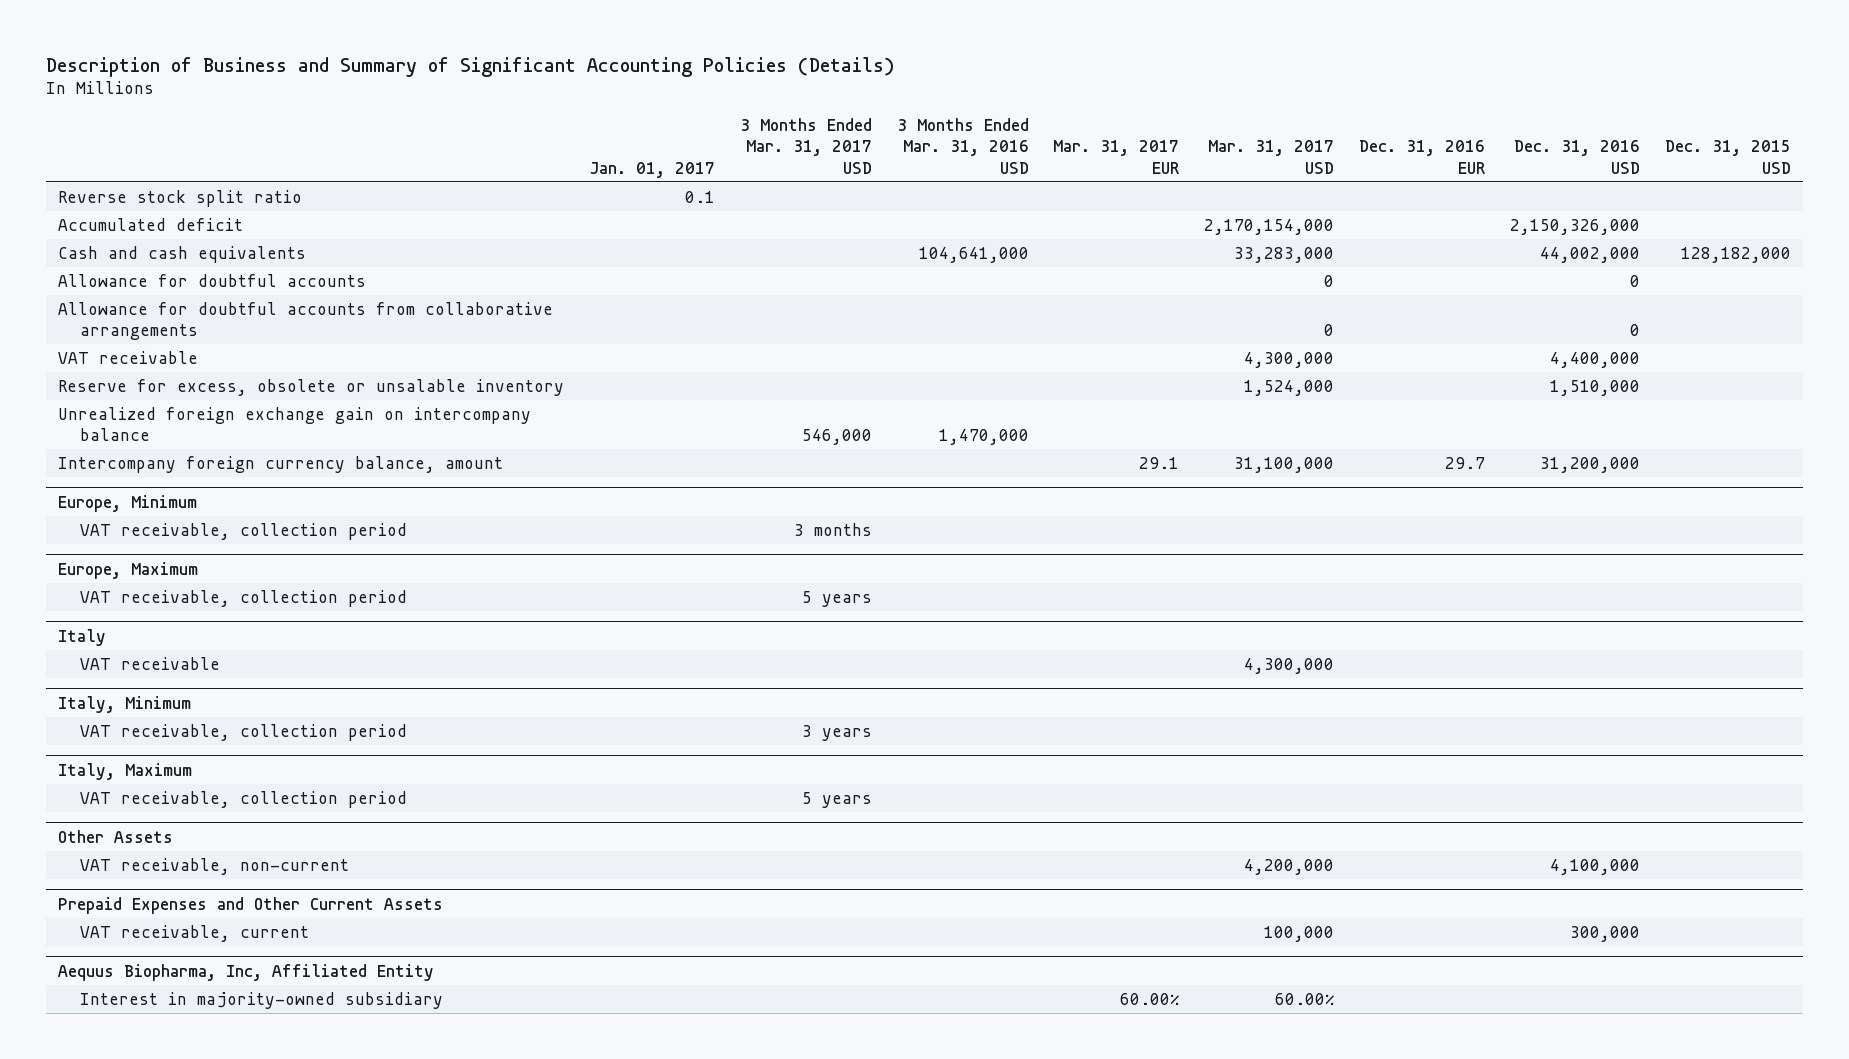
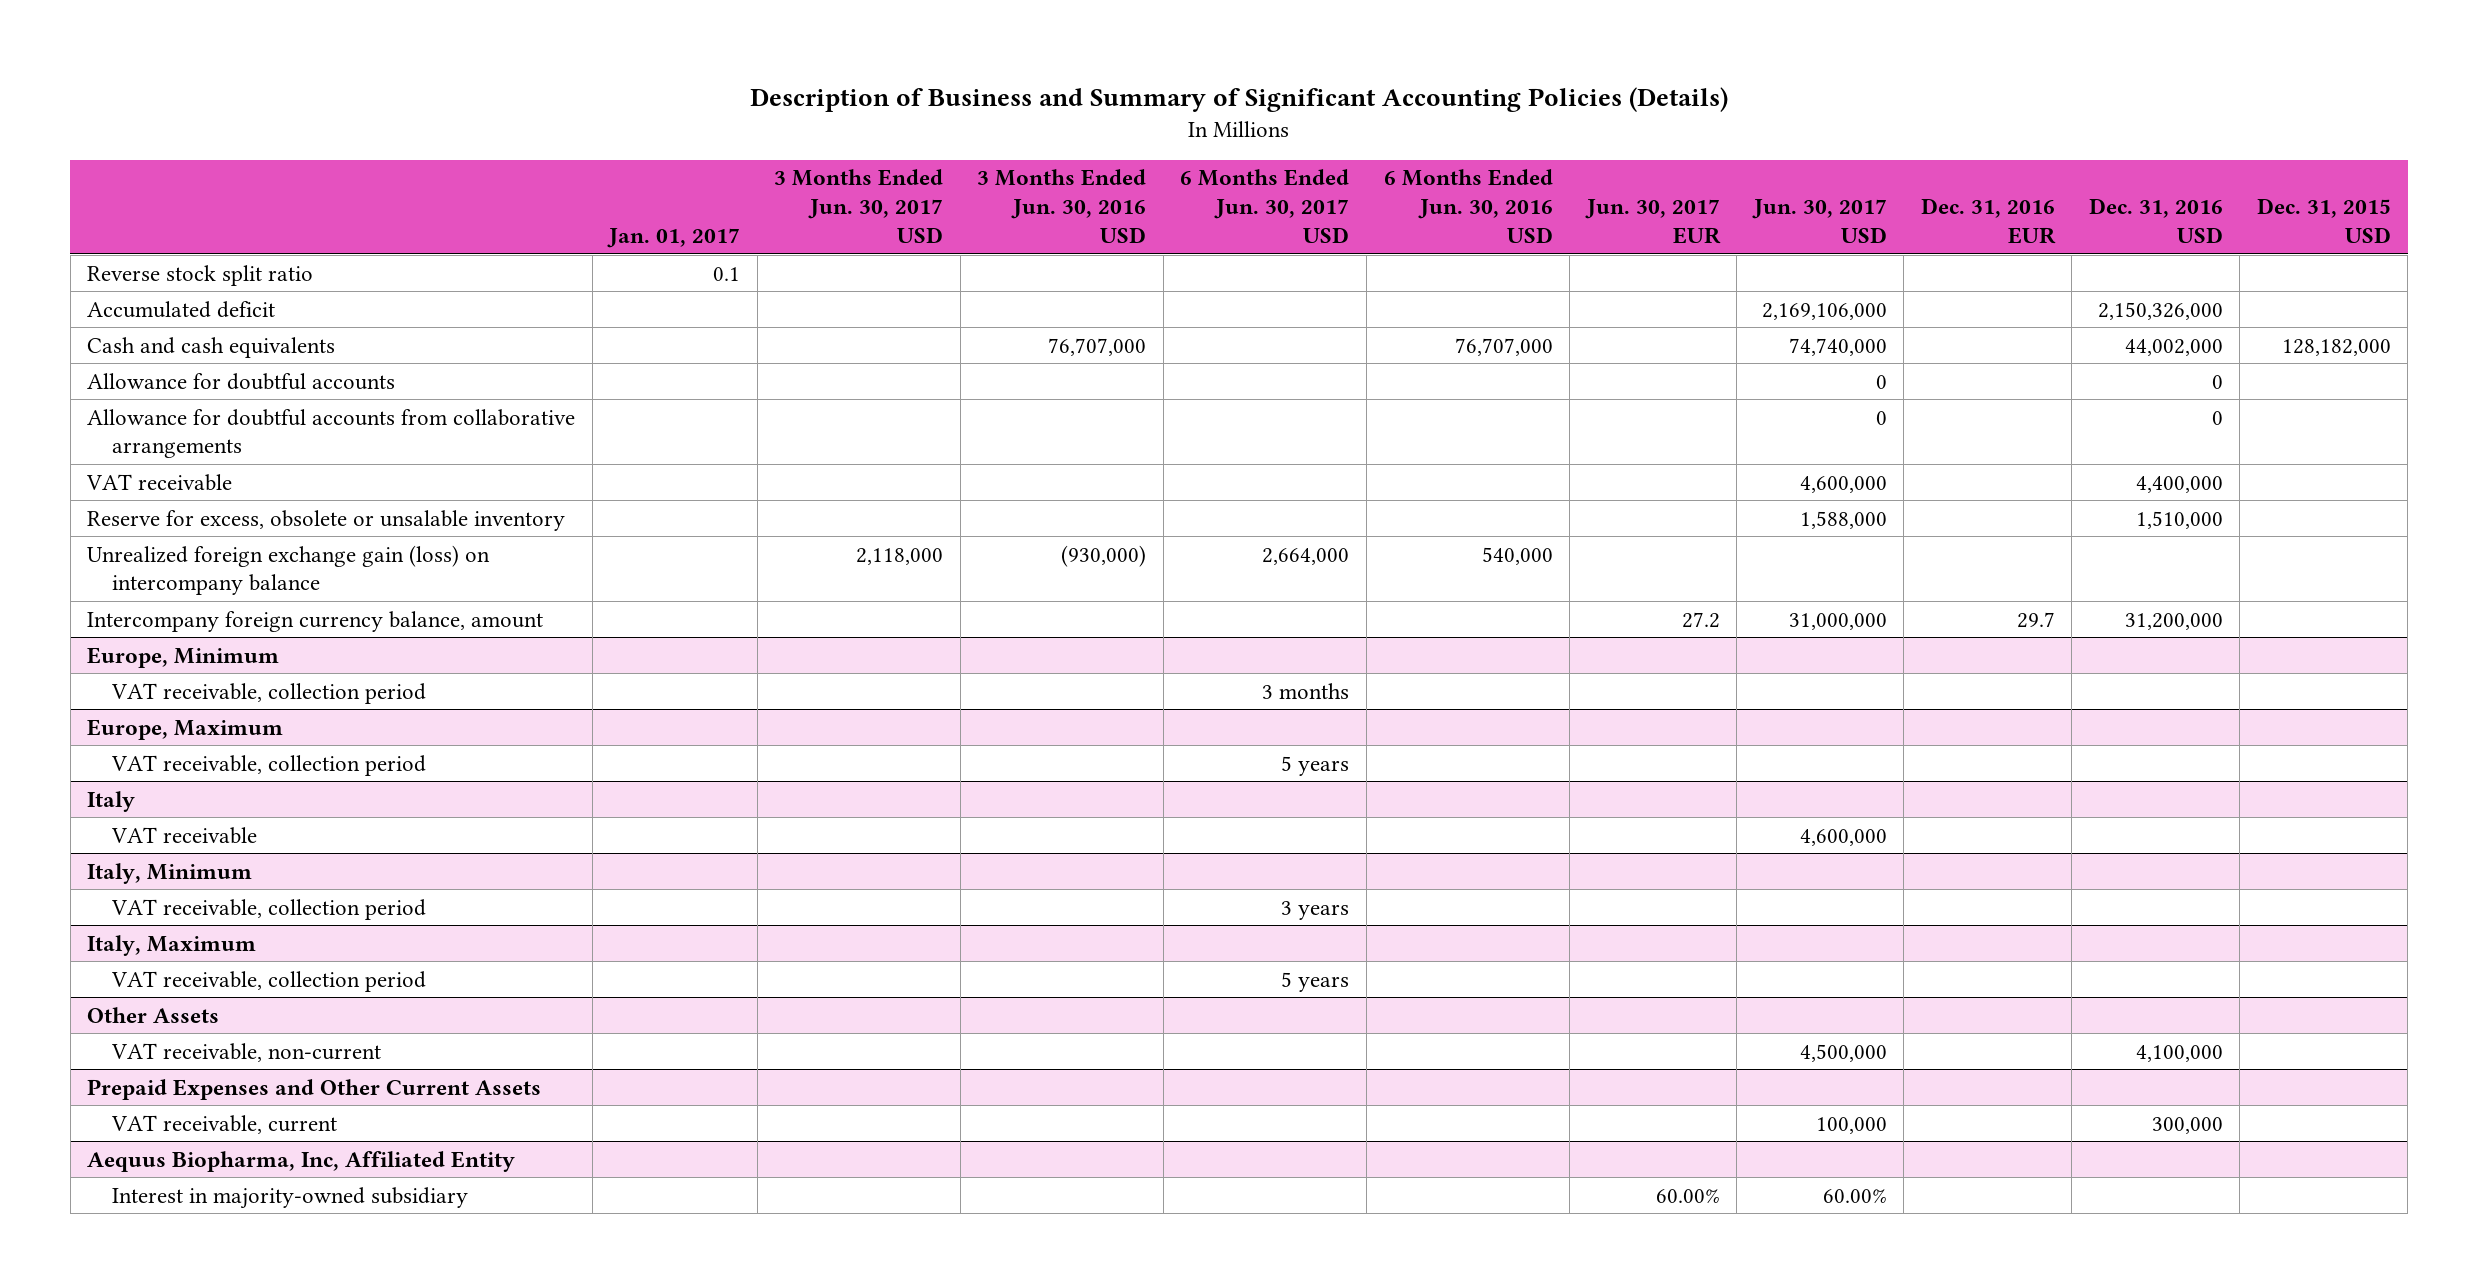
- | Jan. 01, 2017 | 3 Months Ended Mar. 31, 2017 USD | 3 Months Ended Mar. 31, 2016 USD | Mar. 31, 2017 EUR | Mar. 31, 2017 USD | Dec. 31, 2016 EUR | Dec. 31, 2016 USD | Dec. 31, 2015 USD
+ | Jan. 01, 2017 | 3 Months Ended Jun. 30, 2017 USD | 3 Months Ended Jun. 30, 2016 USD | 6 Months Ended Jun. 30, 2017 USD | 6 Months Ended Jun. 30, 2016 USD | Jun. 30, 2017 EUR | Jun. 30, 2017 USD | Dec. 31, 2016 EUR | Dec. 31, 2016 USD | Dec. 31, 2015 USD
- Unrealized foreign exchange gain on intercompany balance | | 546,000 | 1,470,000 | | | | |
+ Unrealized foreign exchange gain (loss) on intercompany balance | | 2,118,000 | (930,000) | 2,664,000 | 540,000 | | | | |

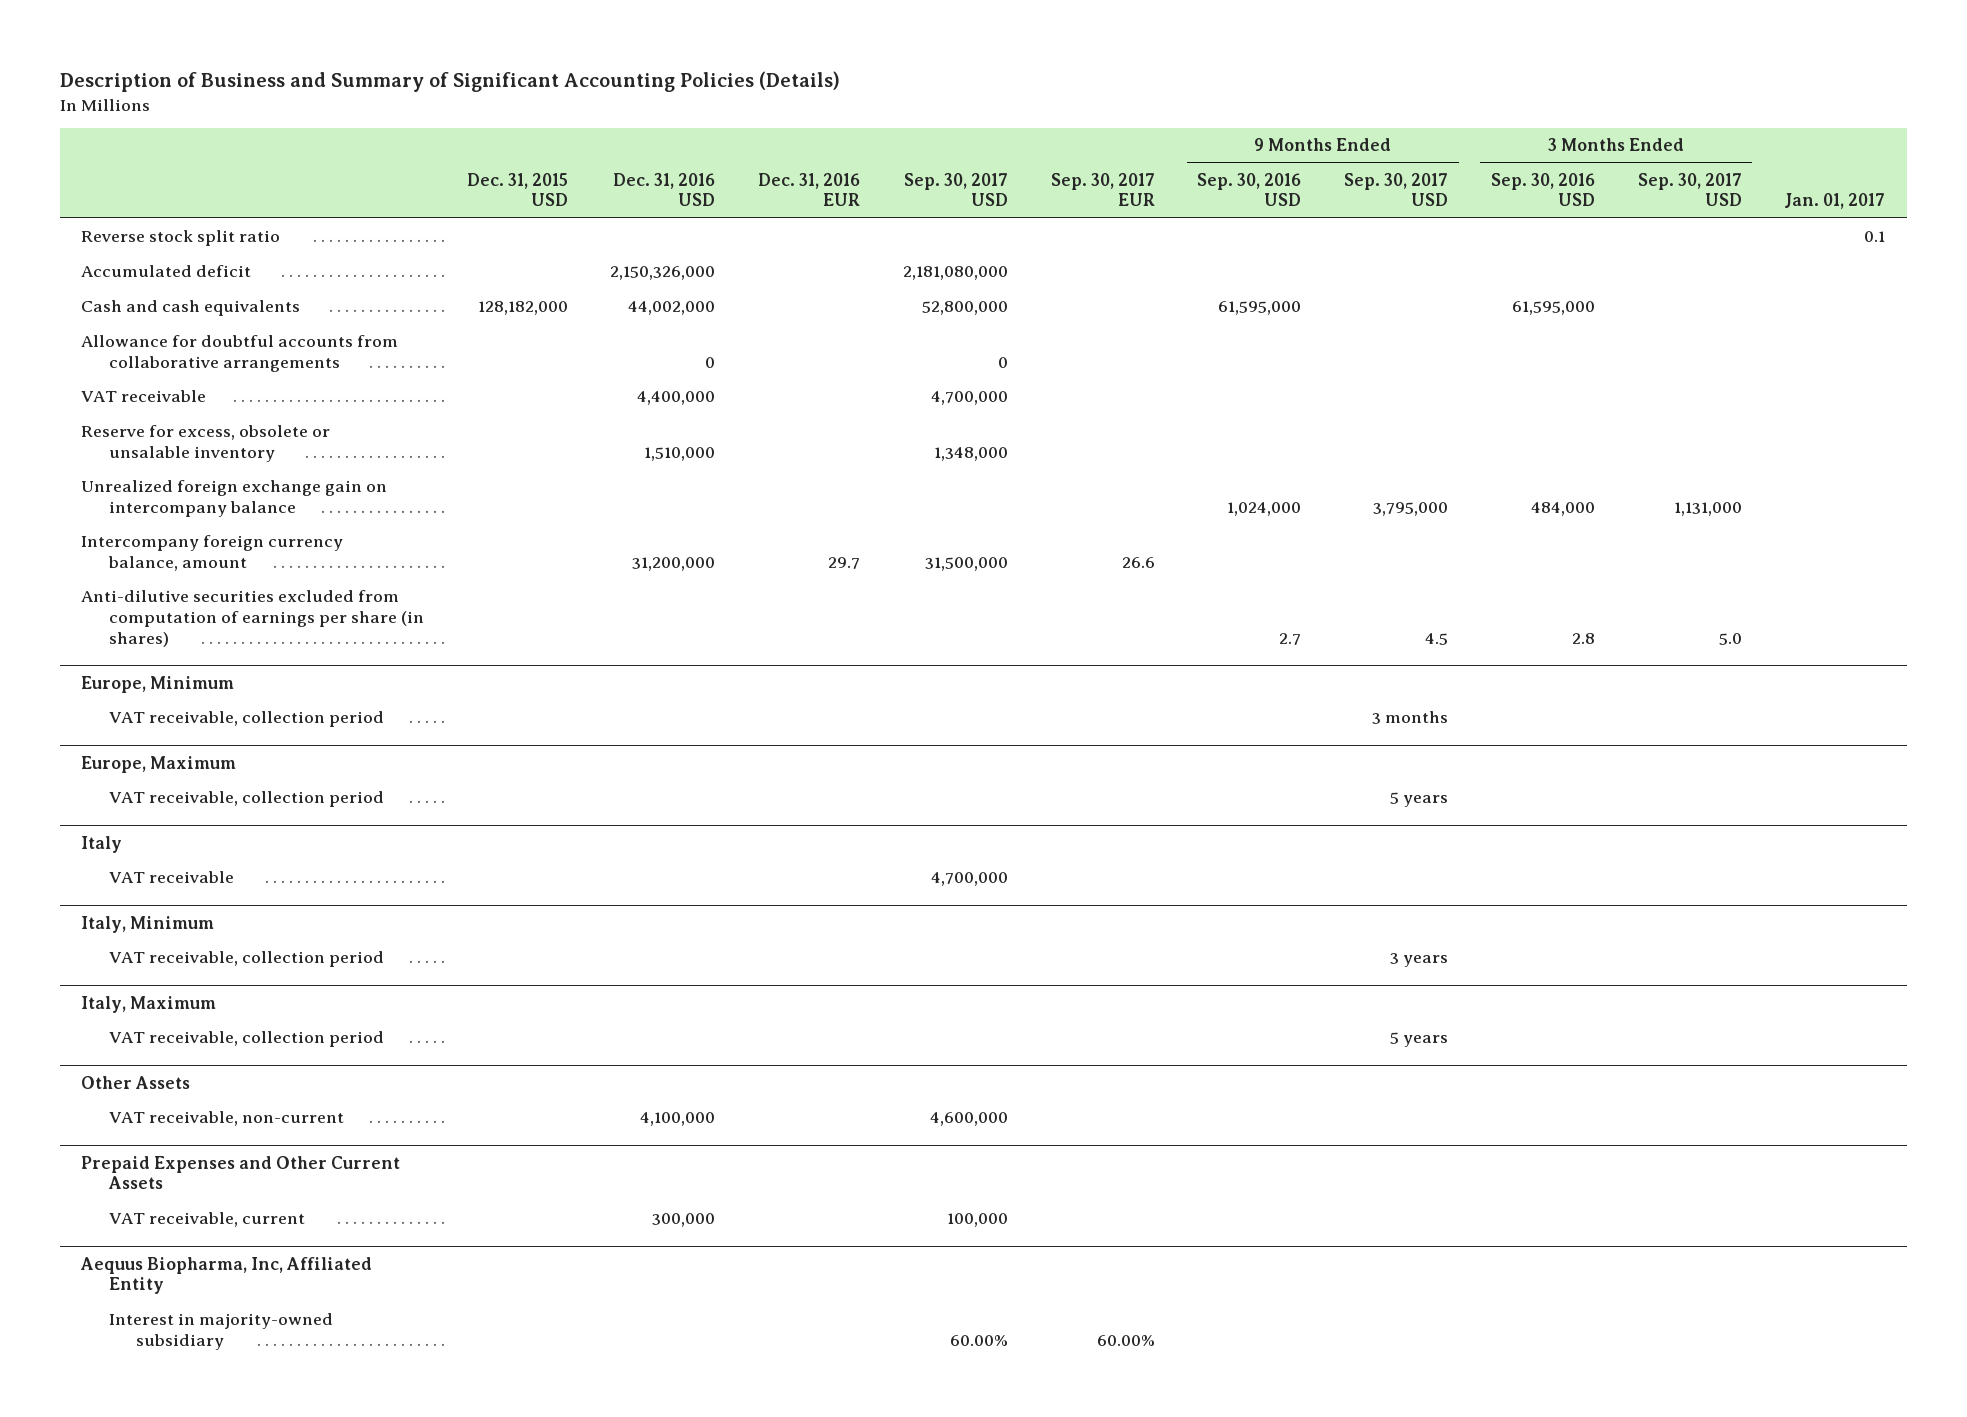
- | Jan. 01, 2017 | 3 Months Ended Jun. 30, 2017 USD | 3 Months Ended Jun. 30, 2016 USD | 6 Months Ended Jun. 30, 2017 USD | 6 Months Ended Jun. 30, 2016 USD | Jun. 30, 2017 EUR | Jun. 30, 2017 USD | Dec. 31, 2016 EUR | Dec. 31, 2016 USD | Dec. 31, 2015 USD
+ | Dec. 31, 2015 USD | Dec. 31, 2016 USD | Dec. 31, 2016 EUR | Sep. 30, 2017 USD | Sep. 30, 2017 EUR | 9 Months Ended Sep. 30, 2016 USD | 9 Months Ended Sep. 30, 2017 USD | 3 Months Ended Sep. 30, 2016 USD | 3 Months Ended Sep. 30, 2017 USD | Jan. 01, 2017
- Allowance for doubtful accounts | | | | | | | 0 | | 0 |
- Unrealized foreign exchange gain (loss) on intercompany balance | | 2,118,000 | (930,000) | 2,664,000 | 540,000 | | | | |
+ Unrealized foreign exchange gain on intercompany balance | | | | | | 1,024,000 | 3,795,000 | 484,000 | 1,131,000 |
+ Anti-dilutive securities excluded from computation of earnings per share (in shares) | | | | | | 2.7 | 4.5 | 2.8 | 5.0 |

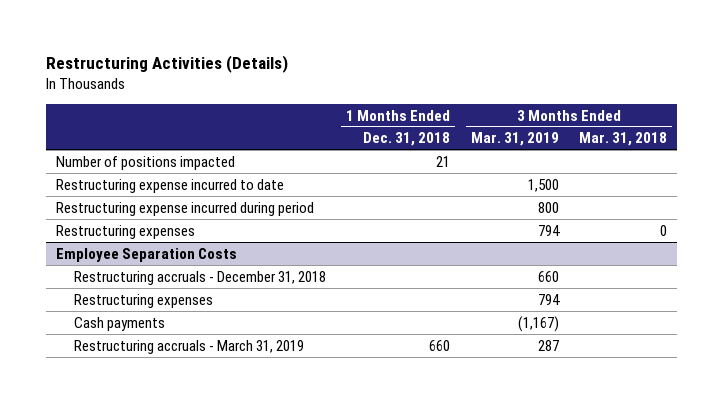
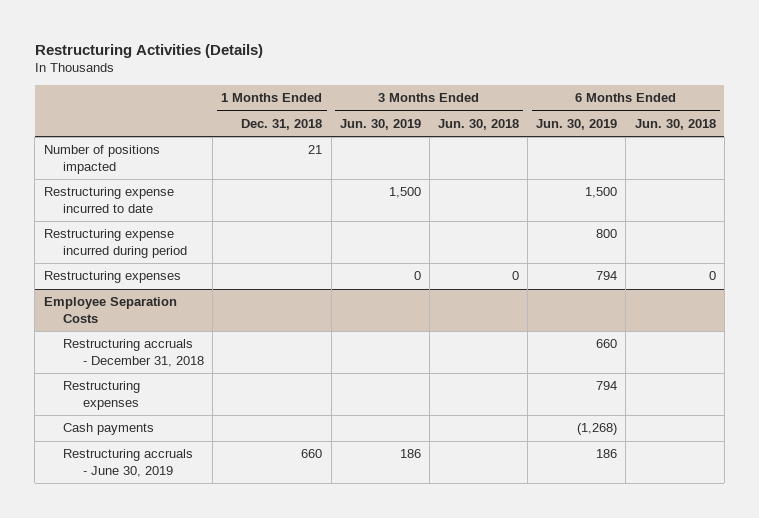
- | 1 Months Ended Dec. 31, 2018 | 3 Months Ended Mar. 31, 2019 | 3 Months Ended Mar. 31, 2018
+ | 1 Months Ended Dec. 31, 2018 | 3 Months Ended Jun. 30, 2019 | 3 Months Ended Jun. 30, 2018 | 6 Months Ended Jun. 30, 2019 | 6 Months Ended Jun. 30, 2018
@ Employee Separation Costs
- Restructuring accruals - March 31, 2019 | 660 | 287 |
+ Restructuring accruals - June 30, 2019 | 660 | 186 | | 186 |

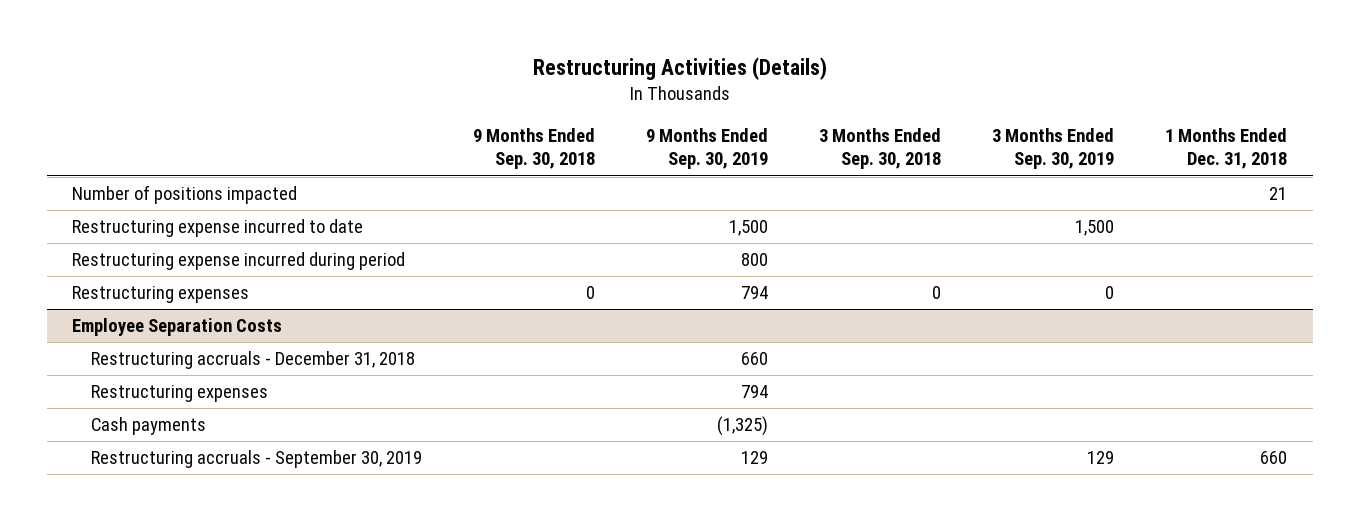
- | 1 Months Ended Dec. 31, 2018 | 3 Months Ended Jun. 30, 2019 | 3 Months Ended Jun. 30, 2018 | 6 Months Ended Jun. 30, 2019 | 6 Months Ended Jun. 30, 2018
+ | 9 Months Ended Sep. 30, 2018 | 9 Months Ended Sep. 30, 2019 | 3 Months Ended Sep. 30, 2018 | 3 Months Ended Sep. 30, 2019 | 1 Months Ended Dec. 31, 2018
@ Employee Separation Costs
- Restructuring accruals - June 30, 2019 | 660 | 186 | | 186 |
+ Restructuring accruals - September 30, 2019 | | 129 | | 129 | 660

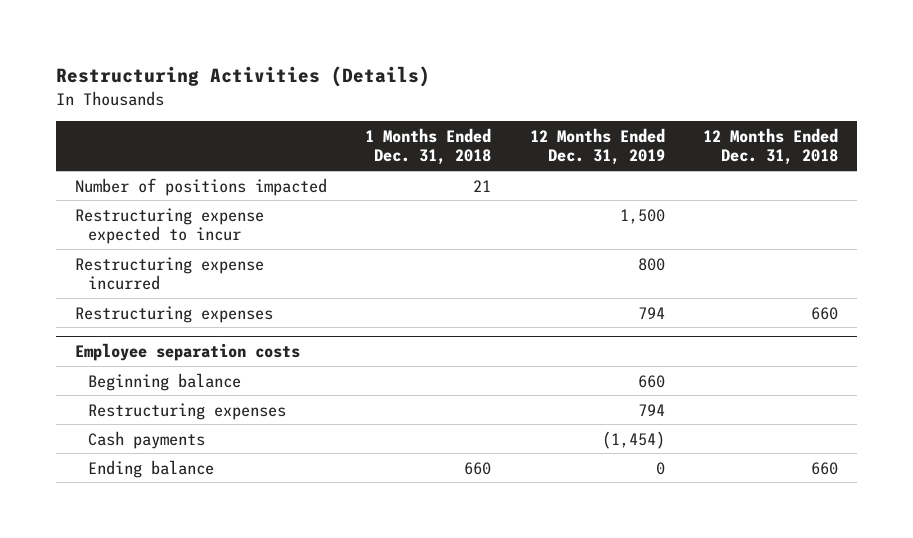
- | 9 Months Ended Sep. 30, 2018 | 9 Months Ended Sep. 30, 2019 | 3 Months Ended Sep. 30, 2018 | 3 Months Ended Sep. 30, 2019 | 1 Months Ended Dec. 31, 2018
+ | 1 Months Ended Dec. 31, 2018 | 12 Months Ended Dec. 31, 2019 | 12 Months Ended Dec. 31, 2018
- Restructuring expense incurred to date | | 1,500 | | 1,500 |
- Restructuring expense incurred during period | | 800 | | |
+ Restructuring expense expected to incur | | 1,500 |
+ Restructuring expense incurred | | 800 |
- Employee Separation Costs
- Restructuring accruals - December 31, 2018 | | 660 | | |
+ Employee separation costs
+ Beginning balance | | 660 |
- Restructuring accruals - September 30, 2019 | | 129 | | 129 | 660
+ Ending balance | 660 | 0 | 660

